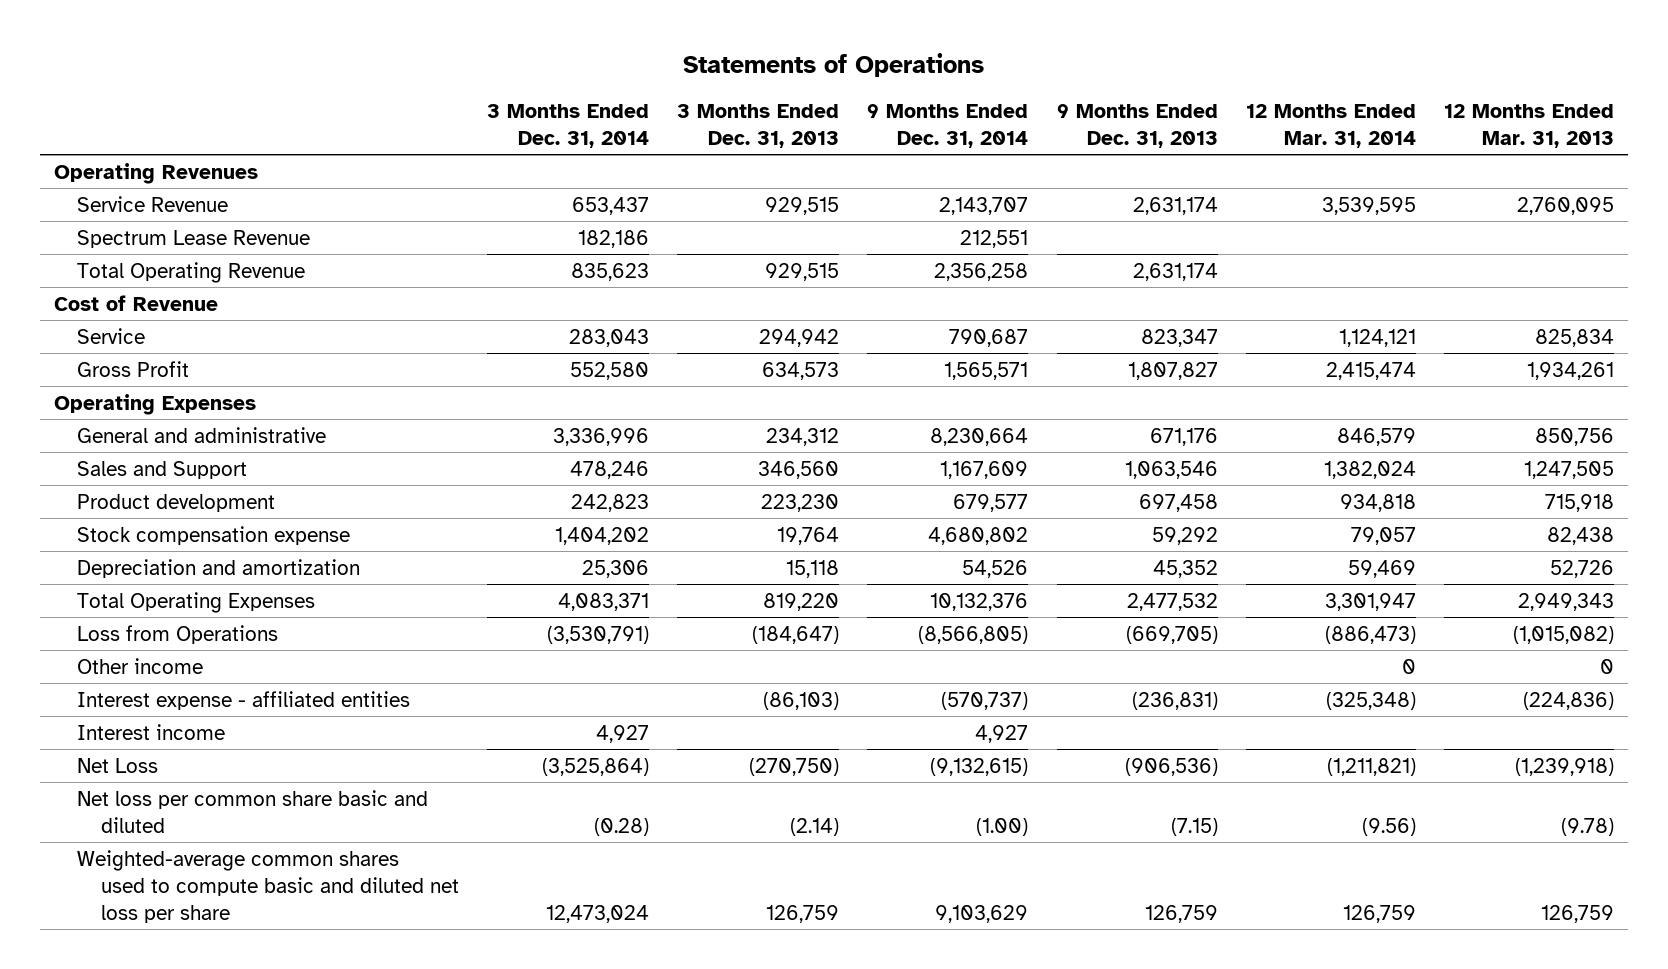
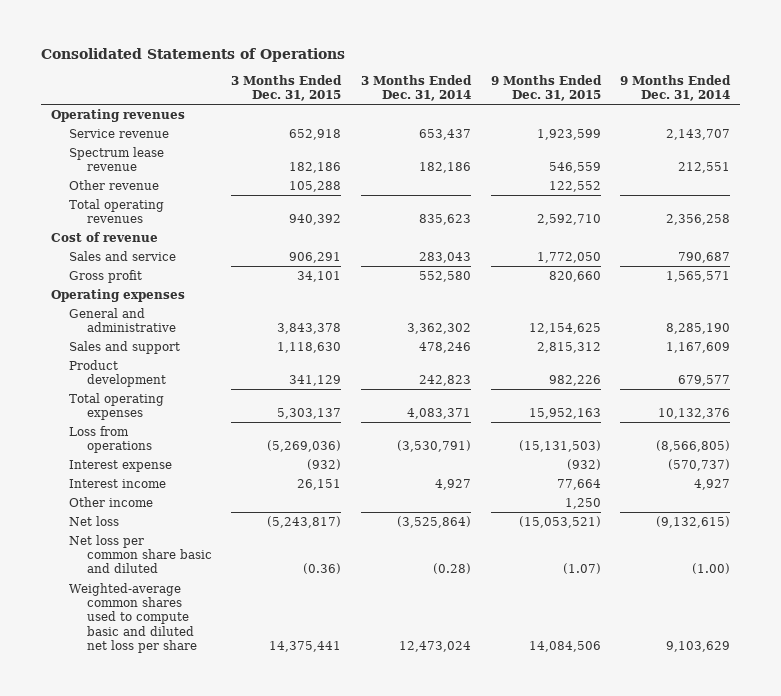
- Statements of Operations
+ Consolidated Statements of Operations
- | 3 Months Ended Dec. 31, 2014 | 3 Months Ended Dec. 31, 2013 | 9 Months Ended Dec. 31, 2014 | 9 Months Ended Dec. 31, 2013 | 12 Months Ended Mar. 31, 2014 | 12 Months Ended Mar. 31, 2013
+ | 3 Months Ended Dec. 31, 2015 | 3 Months Ended Dec. 31, 2014 | 9 Months Ended Dec. 31, 2015 | 9 Months Ended Dec. 31, 2014
- Operating Revenues
- Service Revenue | 653,437 | 929,515 | 2,143,707 | 2,631,174 | 3,539,595 | 2,760,095
- Spectrum Lease Revenue | 182,186 | | 212,551 | | |
- Total Operating Revenue | 835,623 | 929,515 | 2,356,258 | 2,631,174 | |
- Cost of Revenue
- Service | 283,043 | 294,942 | 790,687 | 823,347 | 1,124,121 | 825,834
- Gross Profit | 552,580 | 634,573 | 1,565,571 | 1,807,827 | 2,415,474 | 1,934,261
- Operating Expenses
- General and administrative | 3,336,996 | 234,312 | 8,230,664 | 671,176 | 846,579 | 850,756
- Sales and Support | 478,246 | 346,560 | 1,167,609 | 1,063,546 | 1,382,024 | 1,247,505
+ Operating revenues
+ Service revenue | 652,918 | 653,437 | 1,923,599 | 2,143,707
+ Spectrum lease revenue | 182,186 | 182,186 | 546,559 | 212,551
+ Other revenue | 105,288 | | 122,552 |
+ Total operating revenues | 940,392 | 835,623 | 2,592,710 | 2,356,258
+ Cost of revenue
+ Sales and service | 906,291 | 283,043 | 1,772,050 | 790,687
+ Gross profit | 34,101 | 552,580 | 820,660 | 1,565,571
+ Operating expenses
+ General and administrative | 3,843,378 | 3,362,302 | 12,154,625 | 8,285,190
+ Sales and support | 1,118,630 | 478,246 | 2,815,312 | 1,167,609
- Stock compensation expense | 1,404,202 | 19,764 | 4,680,802 | 59,292 | 79,057 | 82,438
- Depreciation and amortization | 25,306 | 15,118 | 54,526 | 45,352 | 59,469 | 52,726
- Total Operating Expenses | 4,083,371 | 819,220 | 10,132,376 | 2,477,532 | 3,301,947 | 2,949,343
- Loss from Operations | (3,530,791) | (184,647) | (8,566,805) | (669,705) | (886,473) | (1,015,082)
- Interest expense - affiliated entities | | (86,103) | (570,737) | (236,831) | (325,348) | (224,836)
+ Total operating expenses | 5,303,137 | 4,083,371 | 15,952,163 | 10,132,376
+ Loss from operations | (5,269,036) | (3,530,791) | (15,131,503) | (8,566,805)
+ Interest expense | (932) | | (932) | (570,737)
- Net Loss | (3,525,864) | (270,750) | (9,132,615) | (906,536) | (1,211,821) | (1,239,918)
moved down: Other income | | | 1,250 |
+ Net loss | (5,243,817) | (3,525,864) | (15,053,521) | (9,132,615)

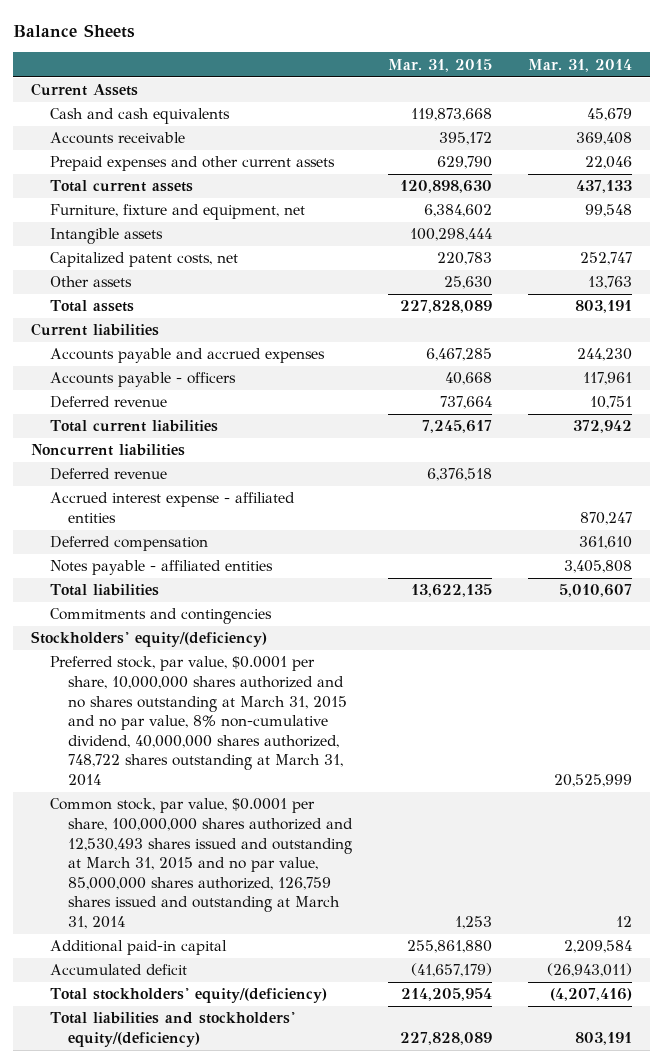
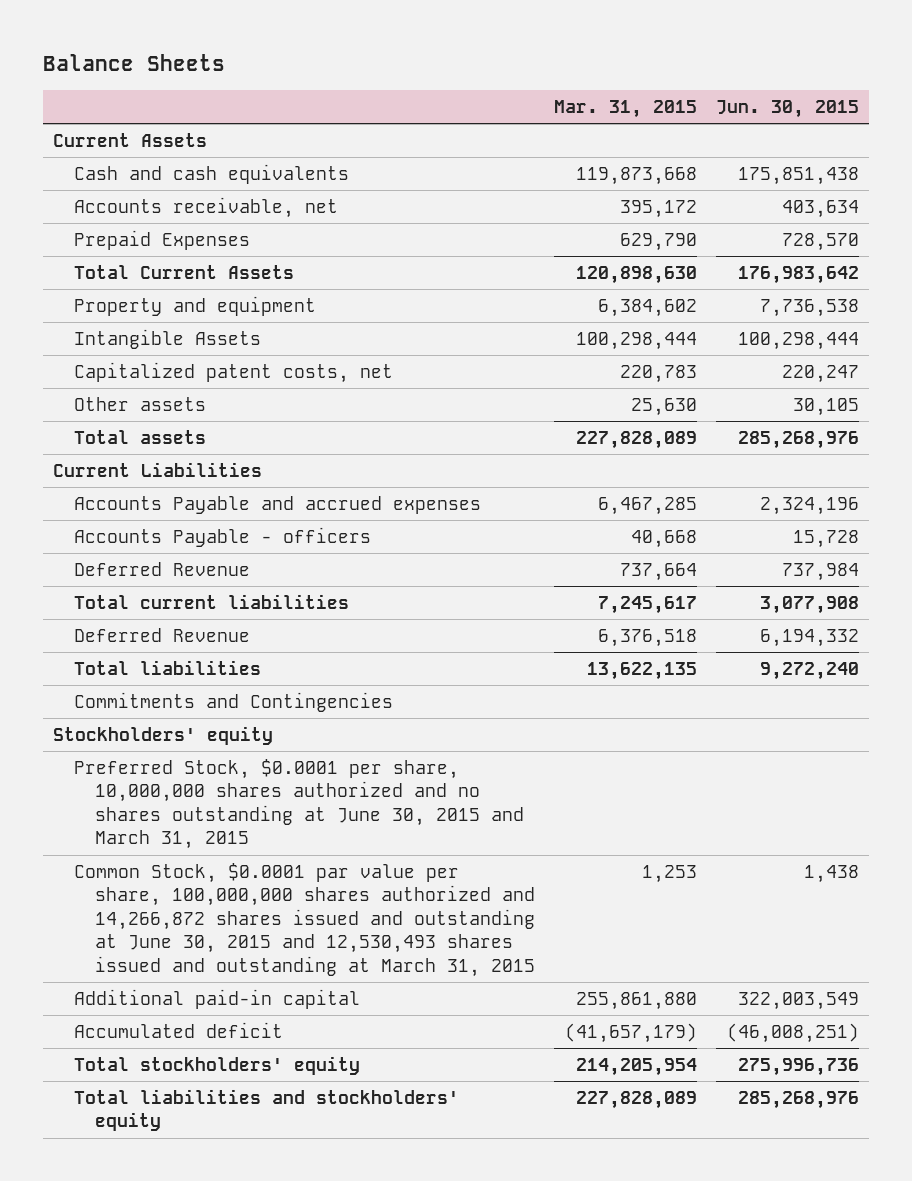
- | Mar. 31, 2015 | Mar. 31, 2014
+ | Mar. 31, 2015 | Jun. 30, 2015
- Accounts receivable | 395,172 | 369,408
- Prepaid expenses and other current assets | 629,790 | 22,046
- Total current assets | 120,898,630 | 437,133
- Furniture, fixture and equipment, net | 6,384,602 | 99,548
- Intangible assets | 100,298,444 |
+ Accounts receivable, net | 395,172 | 403,634
+ Prepaid Expenses | 629,790 | 728,570
+ Total Current Assets | 120,898,630 | 176,983,642
+ Property and equipment | 6,384,602 | 7,736,538
+ Intangible Assets | 100,298,444 | 100,298,444
- Current liabilities
- Accounts payable and accrued expenses | 6,467,285 | 244,230
- Accounts payable - officers | 40,668 | 117,961
- Deferred revenue | 737,664 | 10,751
+ Current Liabilities
+ Accounts Payable and accrued expenses | 6,467,285 | 2,324,196
+ Accounts Payable - officers | 40,668 | 15,728
+ Deferred Revenue | 737,664 | 737,984
- Noncurrent liabilities
- Deferred revenue | 6,376,518 |
- Accrued interest expense - affiliated entities | | 870,247
- Deferred compensation | | 361,610
- Notes payable - affiliated entities | | 3,405,808
+ Deferred Revenue | 6,376,518 | 6,194,332
- Commitments and contingencies
- Stockholders' equity/(deficiency)
- Preferred stock, par value, $0.0001 per share, 10,000,000 shares authorized and no shares outstanding at March 31, 2015 and no par value, 8% non-cumulative dividend, 40,000,000 shares authorized, 748,722 shares outstanding at March 31, 2014 | | 20,525,999
- Common stock, par value, $0.0001 per share, 100,000,000 shares authorized and 12,530,493 shares issued and outstanding at March 31, 2015 and no par value, 85,000,000 shares authorized, 126,759 shares issued and outstanding at March 31, 2014 | 1,253 | 12
+ Commitments and Contingencies
+ Stockholders' equity
+ Preferred Stock, $0.0001 per share, 10,000,000 shares authorized and no shares outstanding at June 30, 2015 and March 31, 2015
+ Common Stock, $0.0001 par value per share, 100,000,000 shares authorized and 14,266,872 shares issued and outstanding at June 30, 2015 and 12,530,493 shares issued and outstanding at March 31, 2015 | 1,253 | 1,438
- Total stockholders' equity/(deficiency) | 214,205,954 | (4,207,416)
- Total liabilities and stockholders' equity/(deficiency) | 227,828,089 | 803,191
+ Total stockholders' equity | 214,205,954 | 275,996,736
+ Total liabilities and stockholders' equity | 227,828,089 | 285,268,976

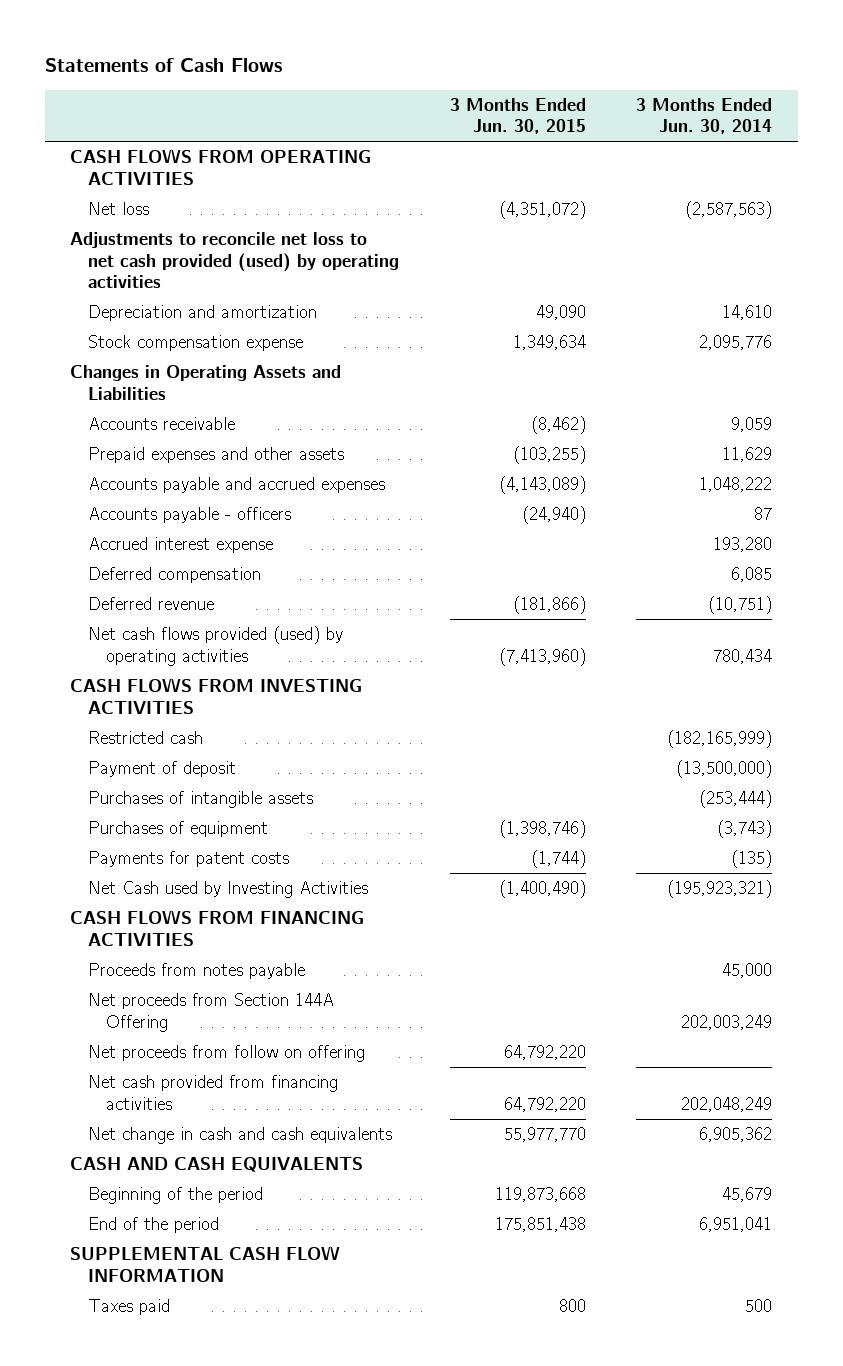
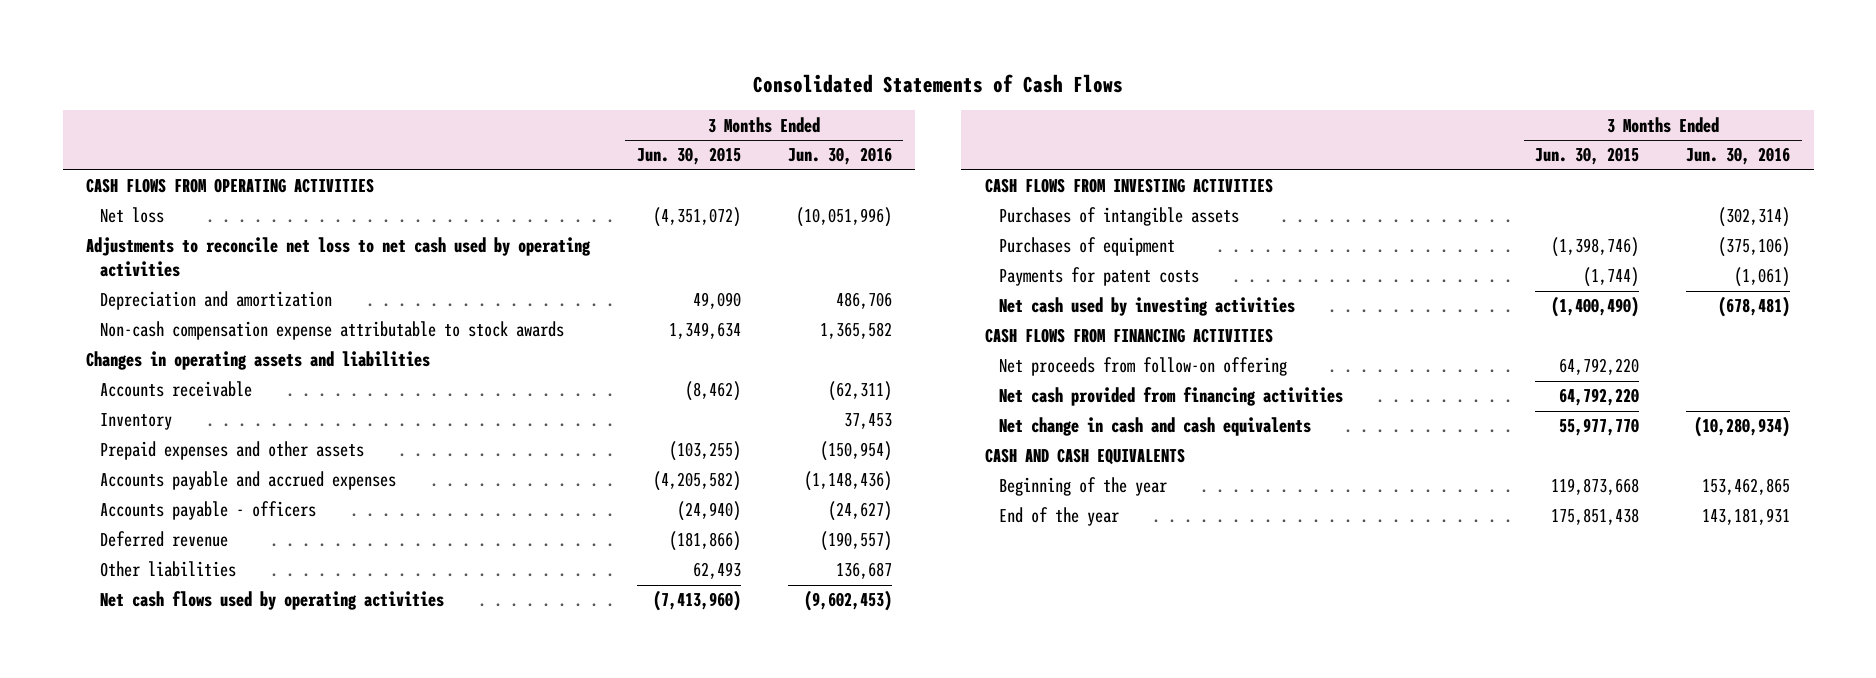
- Statements of Cash Flows
+ Consolidated Statements of Cash Flows
- | 3 Months Ended Jun. 30, 2015 | 3 Months Ended Jun. 30, 2014
+ | 3 Months Ended Jun. 30, 2015 | 3 Months Ended Jun. 30, 2016
- Adjustments to reconcile net loss to net cash provided (used) by operating activities
+ Adjustments to reconcile net loss to net cash used by operating activities
- Stock compensation expense | 1,349,634 | 2,095,776
- Changes in Operating Assets and Liabilities
+ Non-cash compensation expense attributable to stock awards | 1,349,634 | 1,365,582
+ Changes in operating assets and liabilities
+ Inventory | | 37,453
- Accounts payable and accrued expenses | (4,143,089) | 1,048,222
+ Accounts payable and accrued expenses | (4,205,582) | (1,148,436)
- Accrued interest expense | | 193,280
- Deferred compensation | | 6,085
- Net cash flows provided (used) by operating activities | (7,413,960) | 780,434
+ Other liabilities | 62,493 | 136,687
+ Net cash flows used by operating activities | (7,413,960) | (9,602,453)
- Restricted cash | | (182,165,999)
- Payment of deposit | | (13,500,000)
- Net Cash used by Investing Activities | (1,400,490) | (195,923,321)
+ Net cash used by investing activities | (1,400,490) | (678,481)
- Proceeds from notes payable | | 45,000
- Net proceeds from Section 144A Offering | | 202,003,249
- Net proceeds from follow on offering | 64,792,220 |
+ Net proceeds from follow-on offering | 64,792,220 |
- Beginning of the period | 119,873,668 | 45,679
- End of the period | 175,851,438 | 6,951,041
- SUPPLEMENTAL CASH FLOW INFORMATION
- Taxes paid | 800 | 500
+ Beginning of the year | 119,873,668 | 153,462,865
+ End of the year | 175,851,438 | 143,181,931

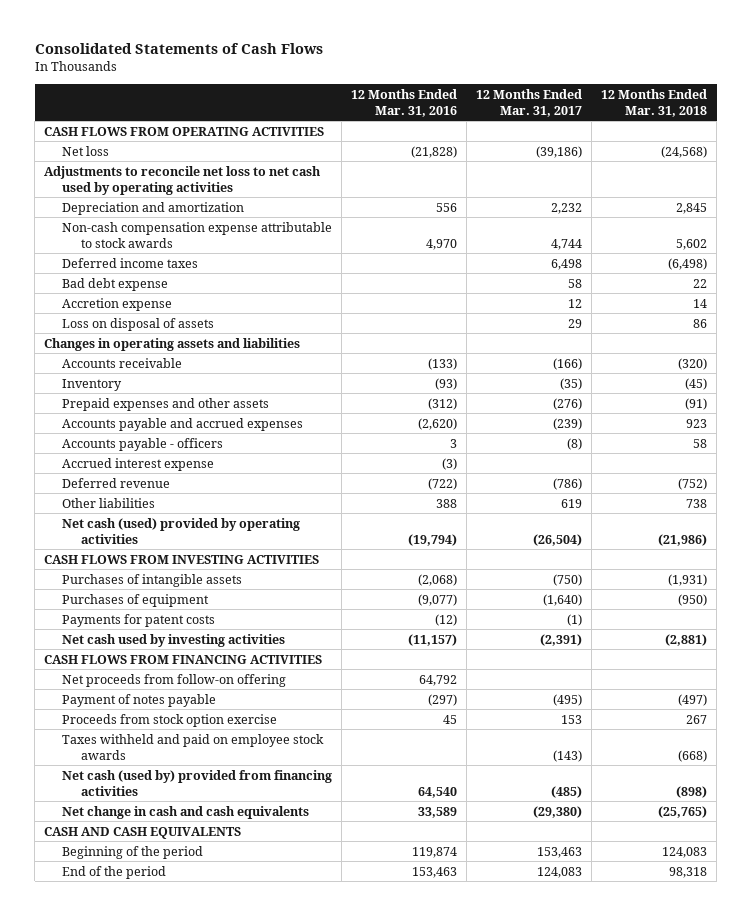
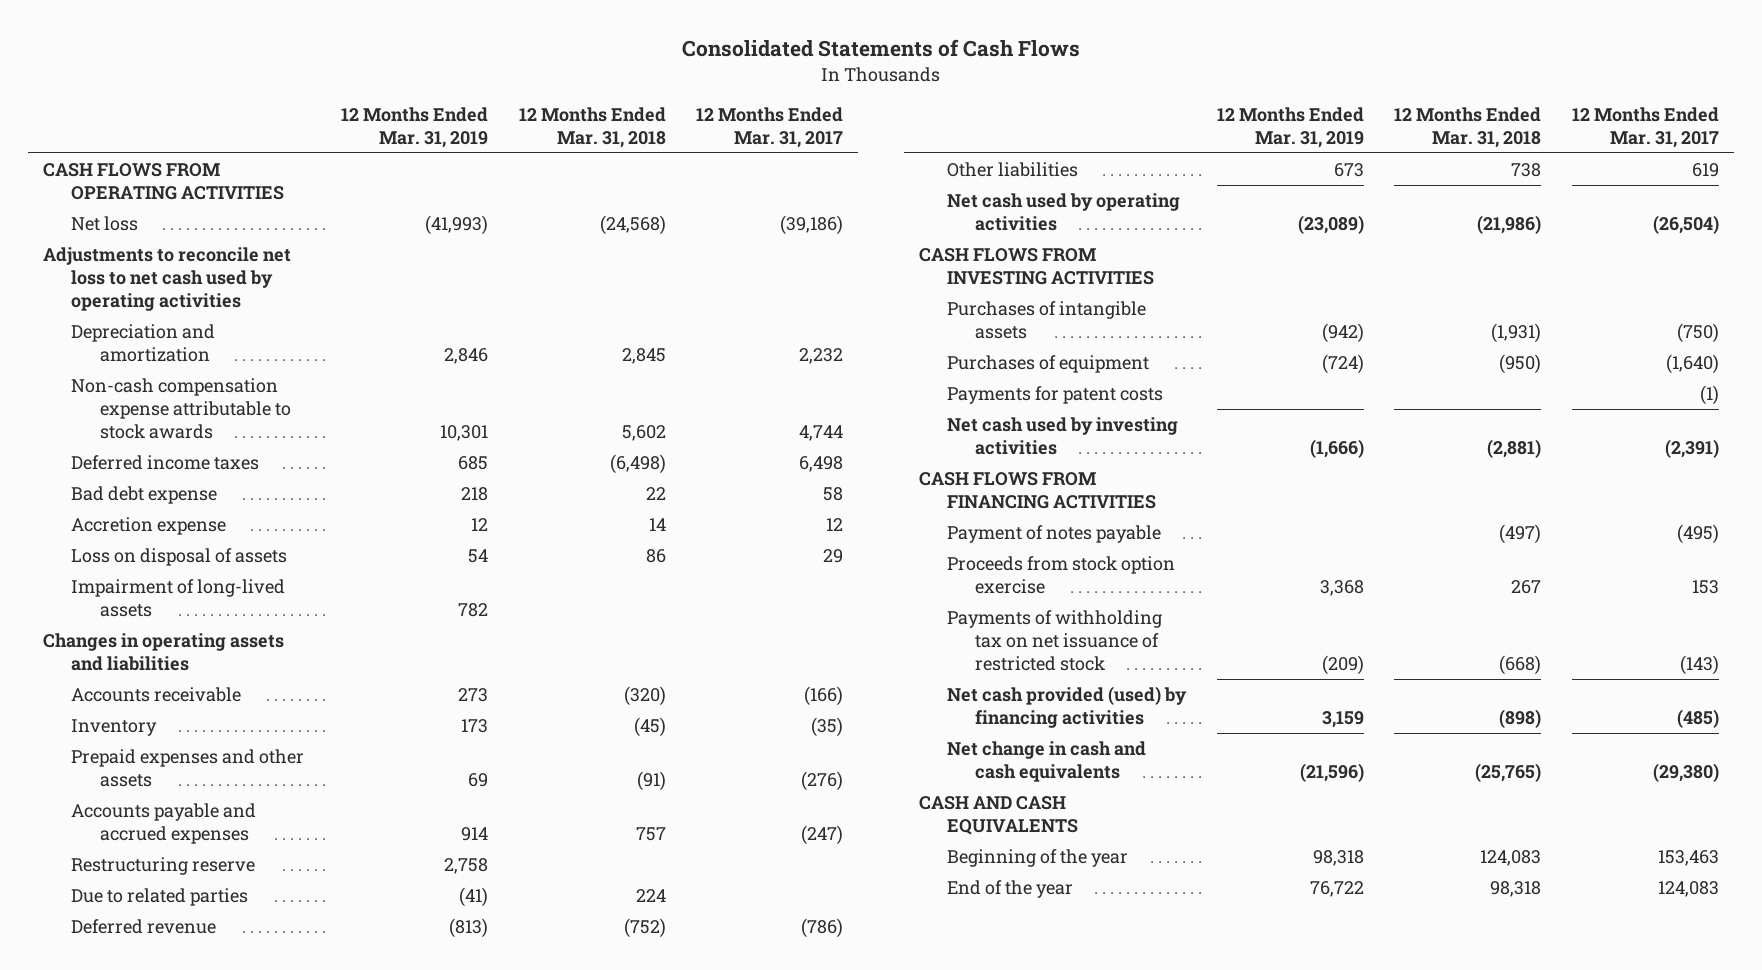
- | 12 Months Ended Mar. 31, 2016 | 12 Months Ended Mar. 31, 2017 | 12 Months Ended Mar. 31, 2018
+ | 12 Months Ended Mar. 31, 2019 | 12 Months Ended Mar. 31, 2018 | 12 Months Ended Mar. 31, 2017
+ Impairment of long-lived assets | 782 | |
- Accounts payable and accrued expenses | (2,620) | (239) | 923
- Accounts payable - officers | 3 | (8) | 58
- Accrued interest expense | (3) | |
+ Accounts payable and accrued expenses | 914 | 757 | (247)
+ Restructuring reserve | 2,758 | |
+ Due to related parties | (41) | 224 |
- Net cash (used) provided by operating activities | (19,794) | (26,504) | (21,986)
+ Net cash used by operating activities | (23,089) | (21,986) | (26,504)
- Net proceeds from follow-on offering | 64,792 | |
- Taxes withheld and paid on employee stock awards | | (143) | (668)
- Net cash (used by) provided from financing activities | 64,540 | (485) | (898)
+ Payments of withholding tax on net issuance of restricted stock | (209) | (668) | (143)
+ Net cash provided (used) by financing activities | 3,159 | (898) | (485)
- Beginning of the period | 119,874 | 153,463 | 124,083
- End of the period | 153,463 | 124,083 | 98,318
+ Beginning of the year | 98,318 | 124,083 | 153,463
+ End of the year | 76,722 | 98,318 | 124,083

